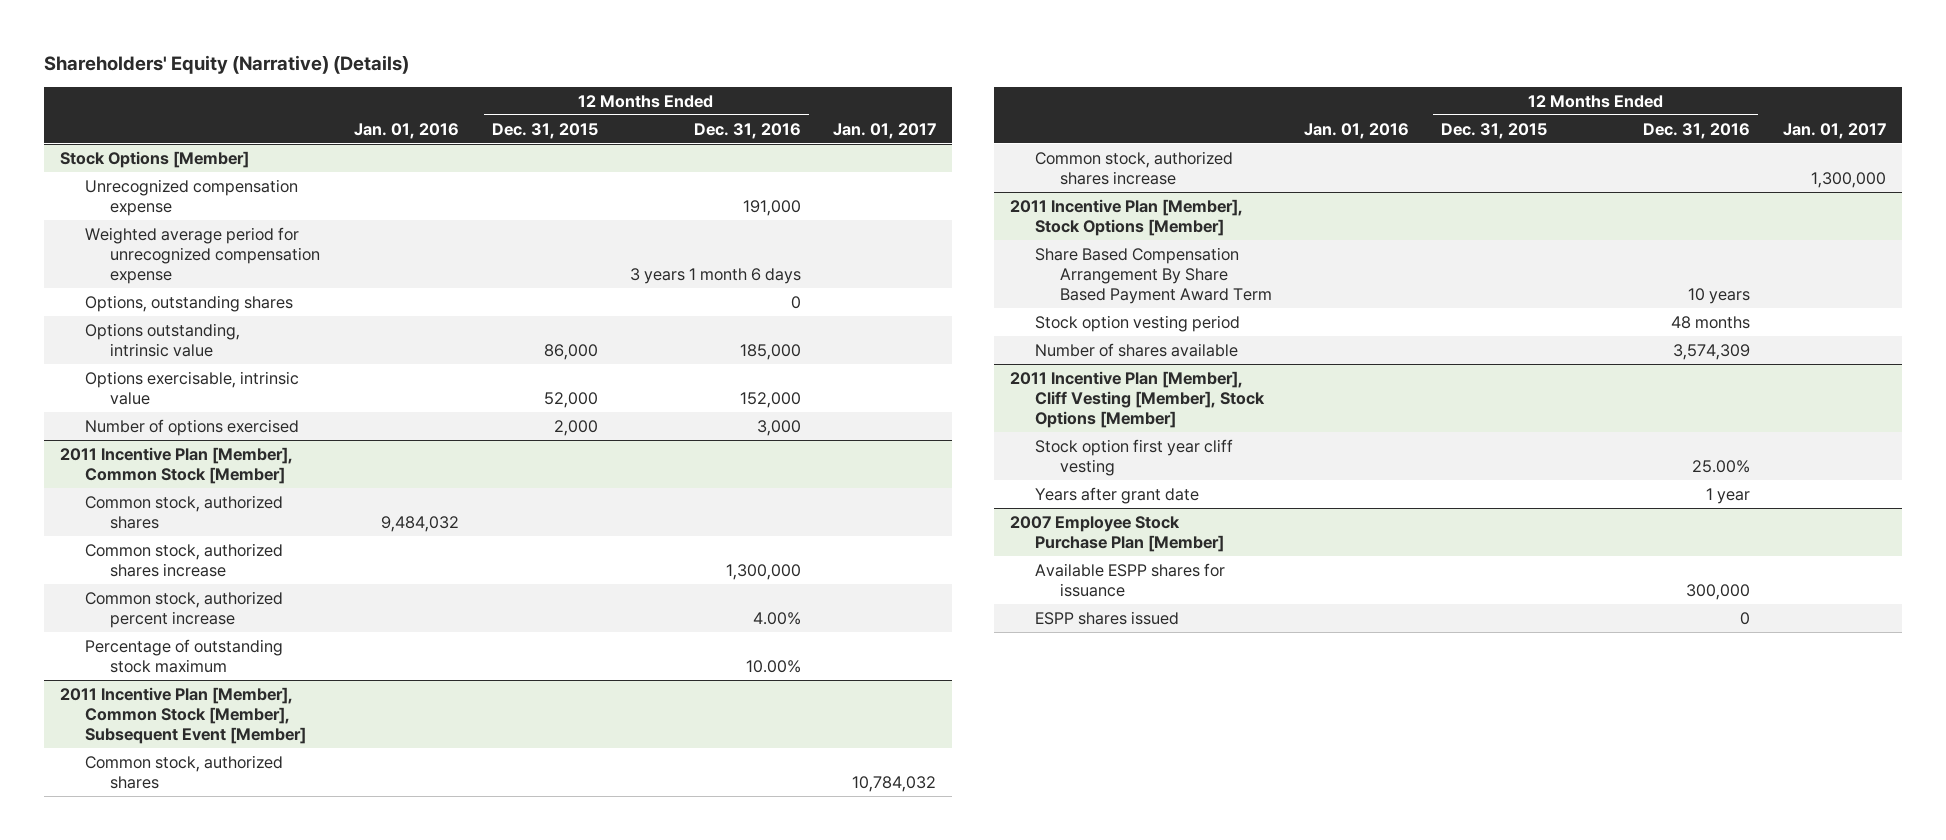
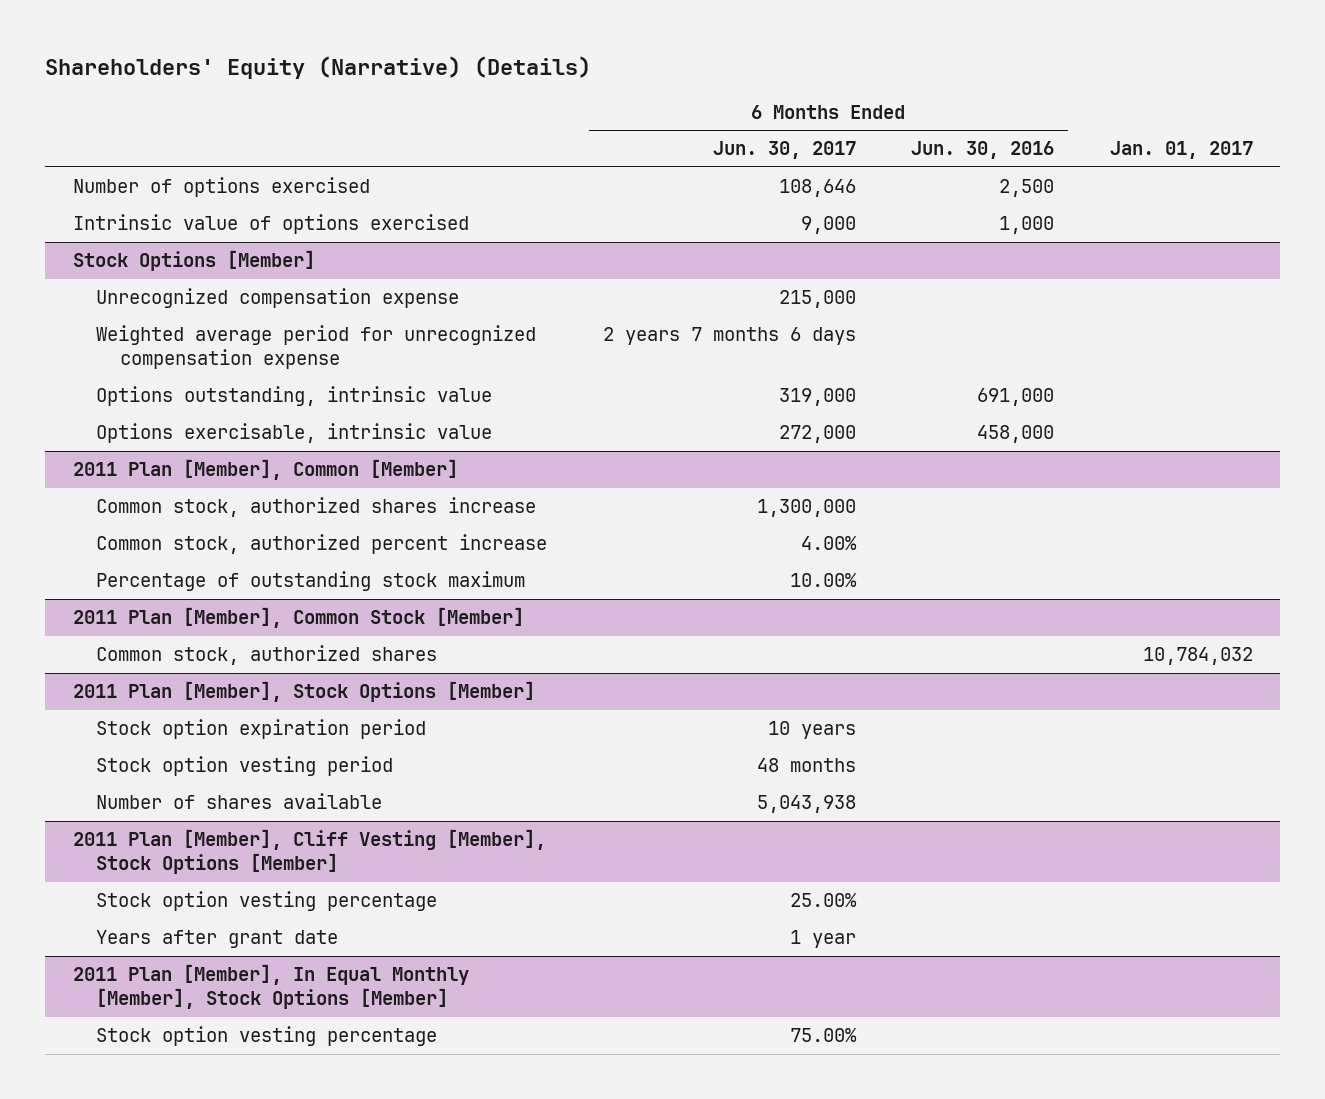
- | Jan. 01, 2016 | 12 Months Ended Dec. 31, 2015 | 12 Months Ended Dec. 31, 2016 | Jan. 01, 2017
+ | 6 Months Ended Jun. 30, 2017 | 6 Months Ended Jun. 30, 2016 | Jan. 01, 2017
+ Number of options exercised | 108,646 | 2,500 |
+ Intrinsic value of options exercised | 9,000 | 1,000 |
@ Stock Options [Member]
- Options, outstanding shares | | | 0 |
- Number of options exercised | | 2,000 | 3,000 |
- 2011 Incentive Plan [Member], Common Stock [Member]
- Common stock, authorized shares | 9,484,032 | | |
+ 2011 Plan [Member], Common [Member]
- 2011 Incentive Plan [Member], Common Stock [Member], Subsequent Event [Member]
+ 2011 Plan [Member], Common Stock [Member]
- Common stock, authorized shares increase | | | | 1,300,000
- 2011 Incentive Plan [Member], Stock Options [Member]
- Share Based Compensation Arrangement By Share Based Payment Award Term | | | 10 years |
+ 2011 Plan [Member], Stock Options [Member]
+ Stock option expiration period | 10 years | |
- 2011 Incentive Plan [Member], Cliff Vesting [Member], Stock Options [Member]
- Stock option first year cliff vesting | | | 25.00% |
+ 2011 Plan [Member], Cliff Vesting [Member], Stock Options [Member]
+ Stock option vesting percentage | 25.00% | |
- 2007 Employee Stock Purchase Plan [Member]
- Available ESPP shares for issuance | | | 300,000 |
- ESPP shares issued | | | 0 |
+ 2011 Plan [Member], In Equal Monthly [Member], Stock Options [Member]
+ Stock option vesting percentage | 75.00% | |

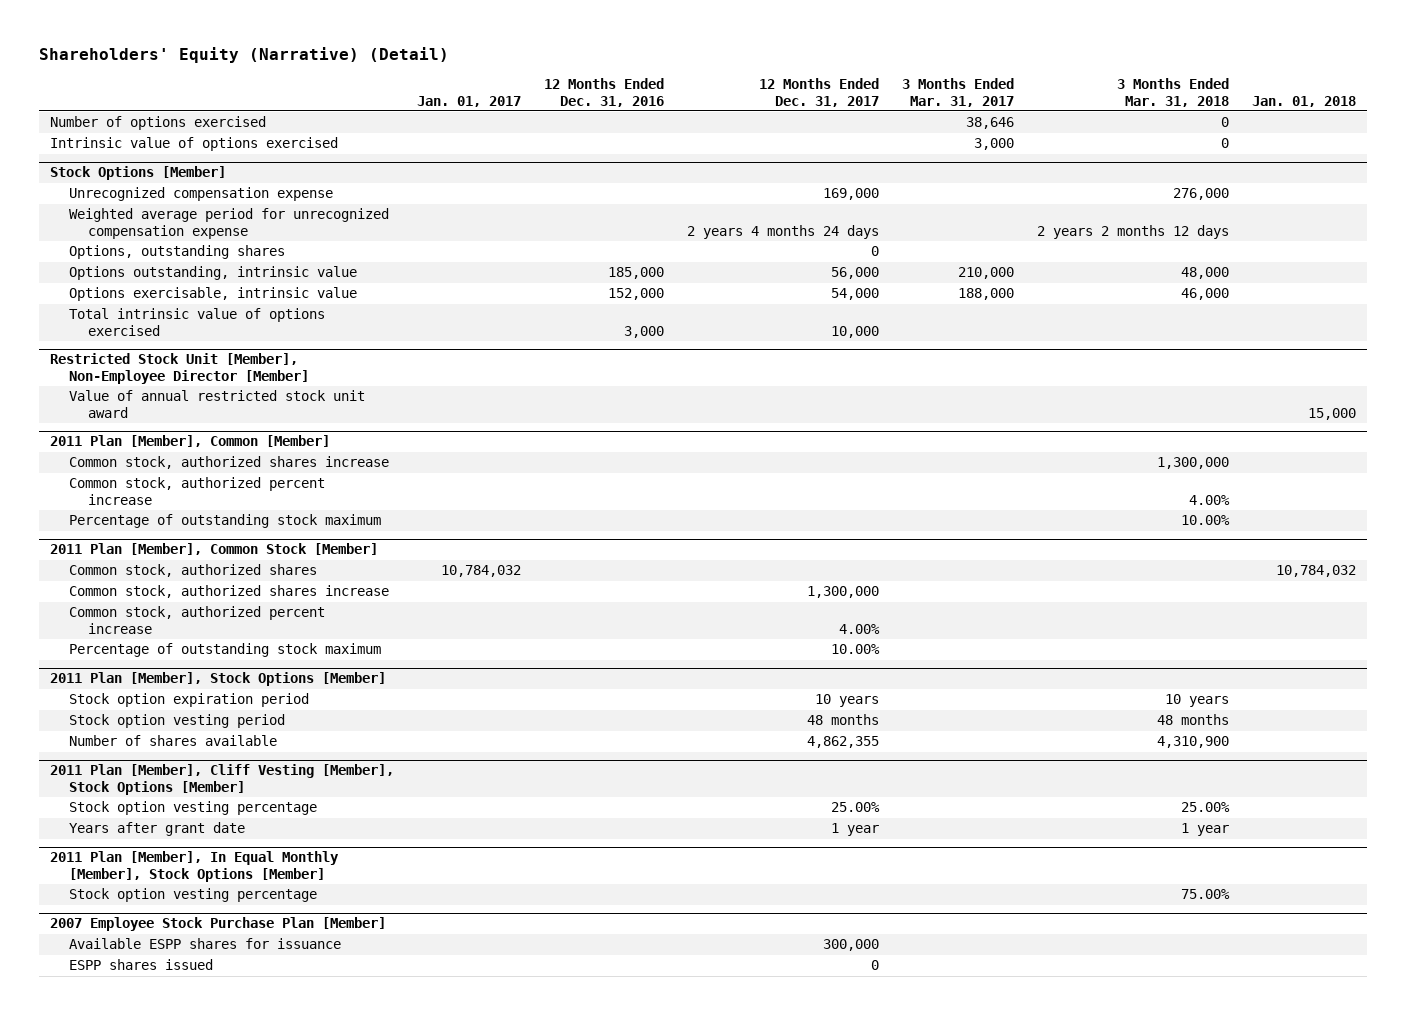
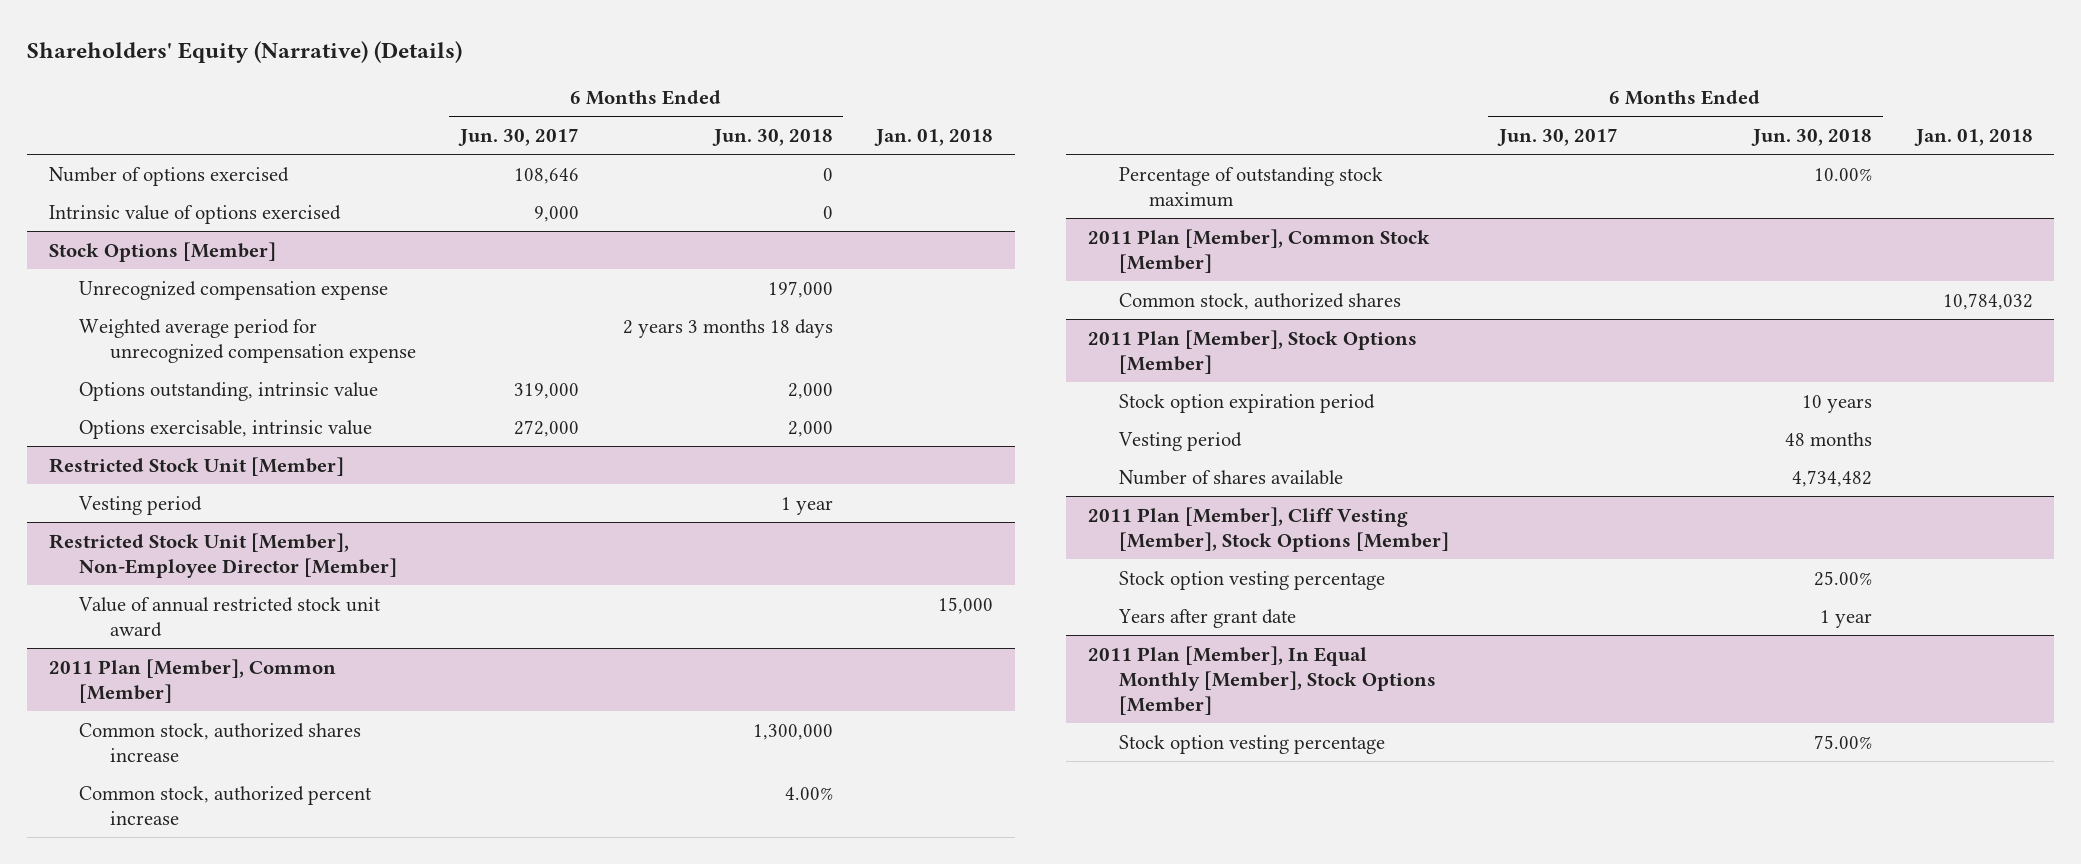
- Shareholders' Equity (Narrative) (Detail)
+ Shareholders' Equity (Narrative) (Details)
- | Jan. 01, 2017 | 12 Months Ended Dec. 31, 2016 | 12 Months Ended Dec. 31, 2017 | 3 Months Ended Mar. 31, 2017 | 3 Months Ended Mar. 31, 2018 | Jan. 01, 2018
+ | 6 Months Ended Jun. 30, 2017 | 6 Months Ended Jun. 30, 2018 | Jan. 01, 2018
@ Stock Options [Member]
- Options, outstanding shares | | | 0 | | |
- Total intrinsic value of options exercised | | 3,000 | 10,000 | | |
+ Restricted Stock Unit [Member]
+ Vesting period | | 1 year |
@ 2011 Plan [Member], Common Stock [Member]
- Common stock, authorized shares increase | | | 1,300,000 | | |
- Common stock, authorized percent increase | | | 4.00% | | |
- Percentage of outstanding stock maximum | | | 10.00% | | |
@ 2011 Plan [Member], Stock Options [Member]
- Stock option vesting period | | | 48 months | | 48 months |
+ Vesting period | | 48 months |
- 2007 Employee Stock Purchase Plan [Member]
- Available ESPP shares for issuance | | | 300,000 | | |
- ESPP shares issued | | | 0 | | |

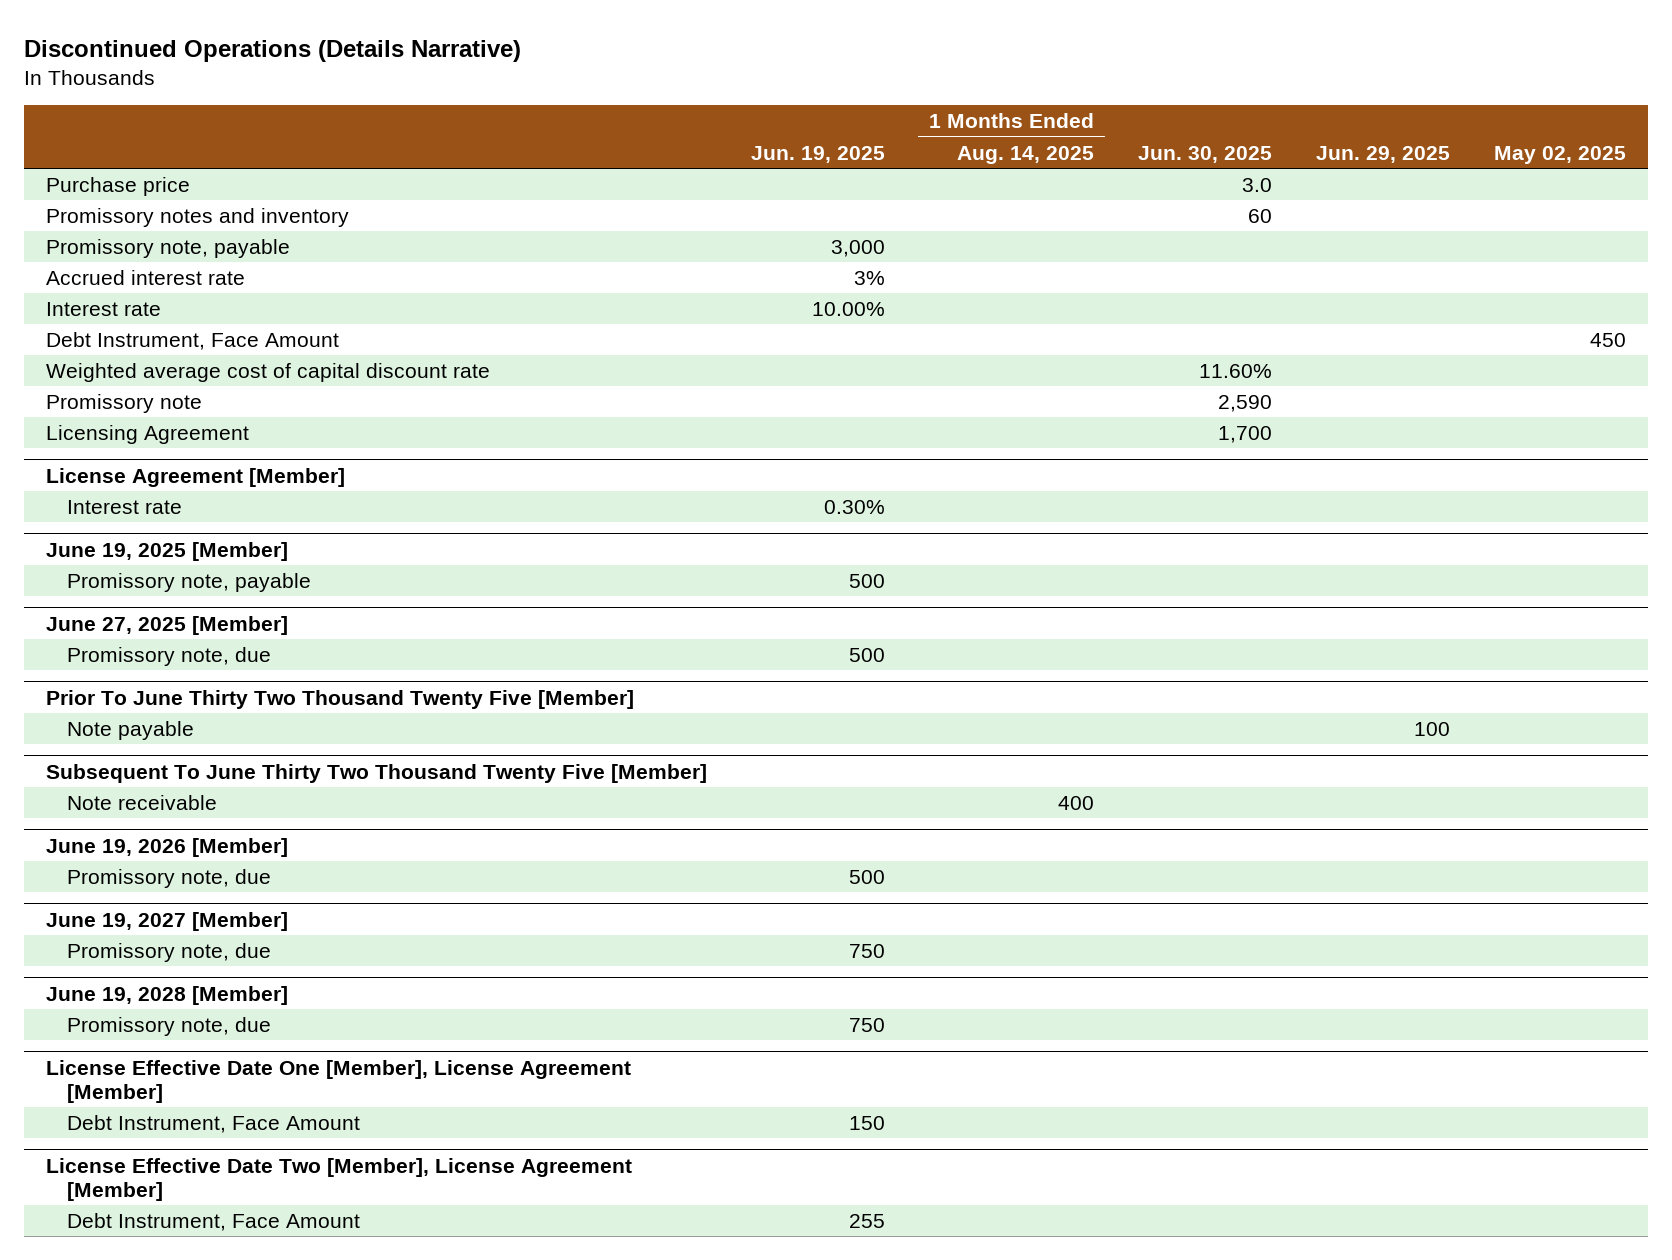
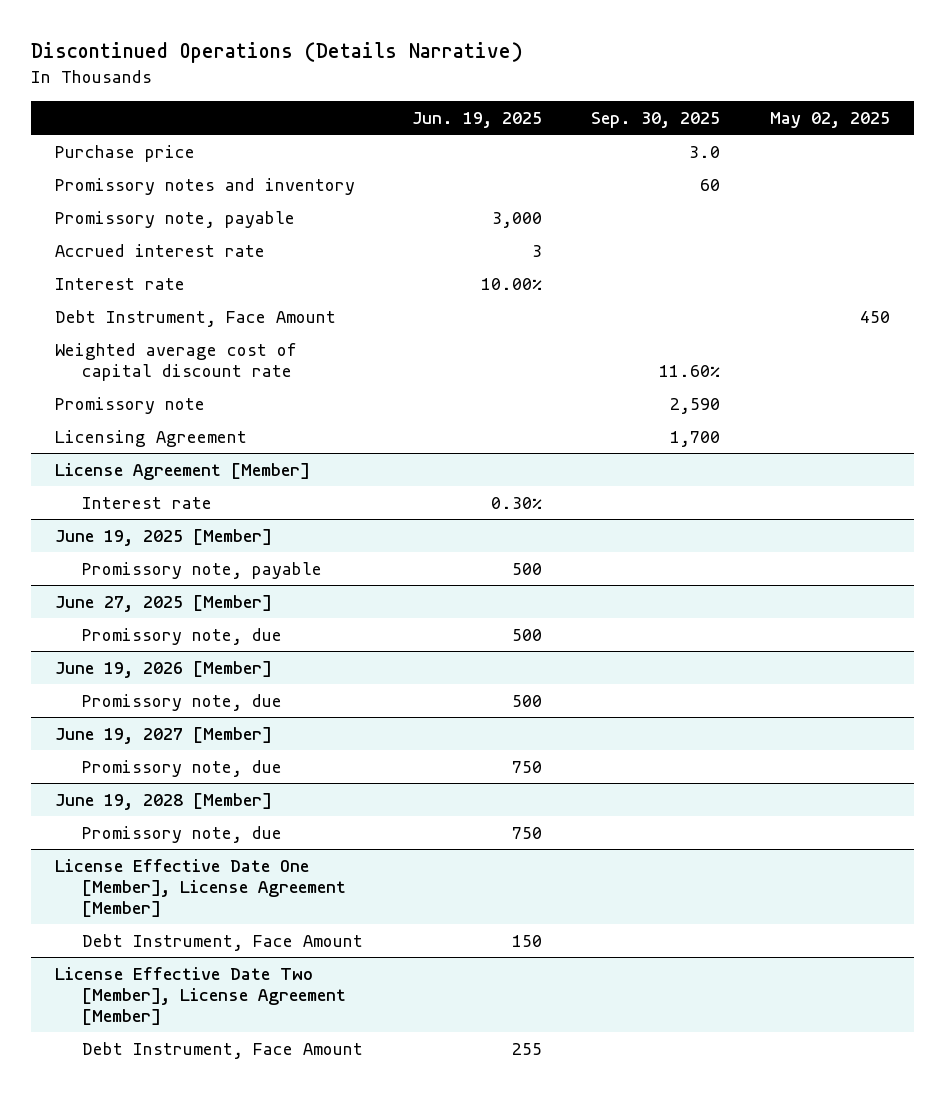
- | Jun. 19, 2025 | 1 Months Ended Aug. 14, 2025 | Jun. 30, 2025 | Jun. 29, 2025 | May 02, 2025
+ | Jun. 19, 2025 | Sep. 30, 2025 | May 02, 2025
- Accrued interest rate | 3% | | | |
+ Accrued interest rate | 3 | |
- Prior To June Thirty Two Thousand Twenty Five [Member]
- Note payable | | | | 100 |
- Subsequent To June Thirty Two Thousand Twenty Five [Member]
- Note receivable | | 400 | | |

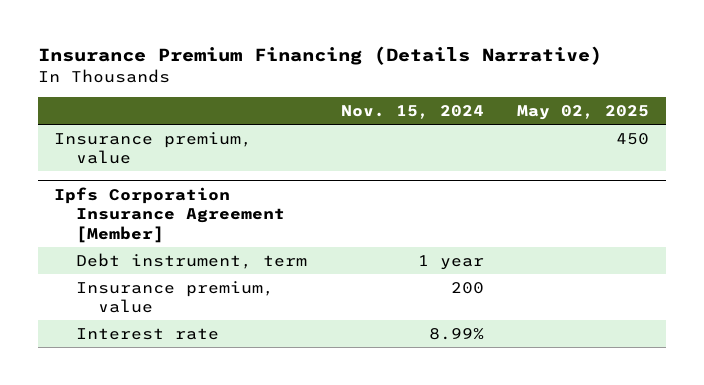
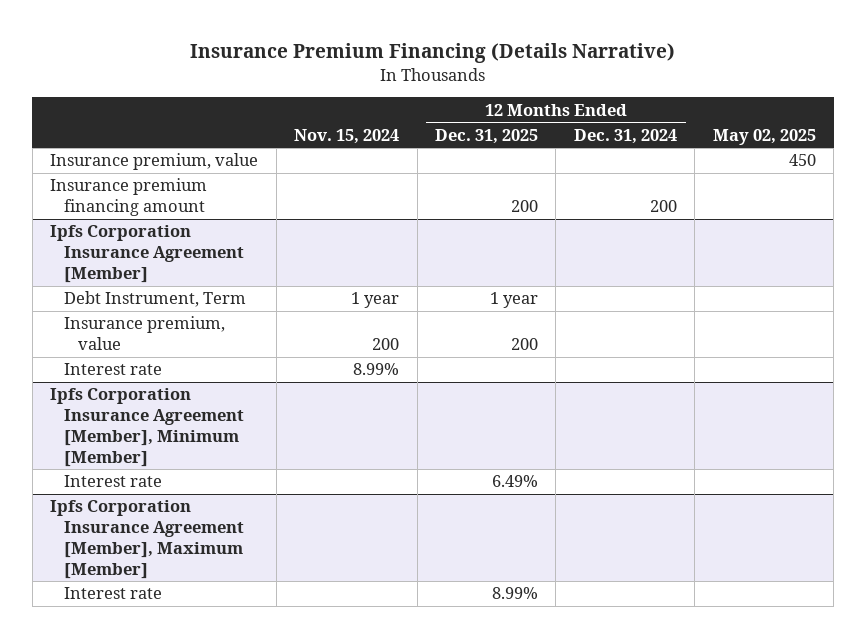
- | Nov. 15, 2024 | May 02, 2025
+ | Nov. 15, 2024 | 12 Months Ended Dec. 31, 2025 | 12 Months Ended Dec. 31, 2024 | May 02, 2025
+ Insurance premium financing amount | | 200 | 200 |
@ Ipfs Corporation Insurance Agreement [Member]
- Debt instrument, term | 1 year |
+ Debt Instrument, Term | 1 year | 1 year | |
+ Ipfs Corporation Insurance Agreement [Member], Minimum [Member]
+ Interest rate | | 6.49% | |
+ Ipfs Corporation Insurance Agreement [Member], Maximum [Member]
+ Interest rate | | 8.99% | |

